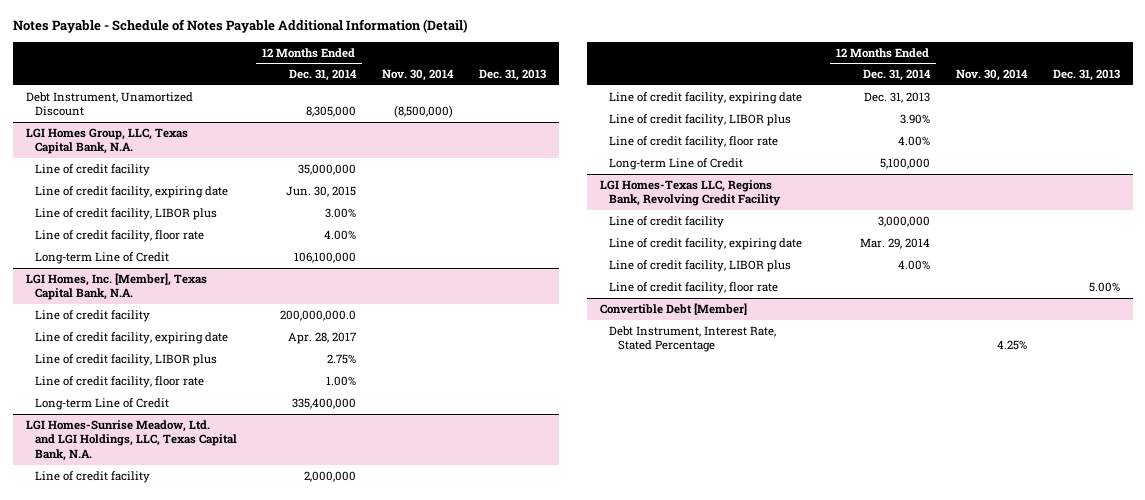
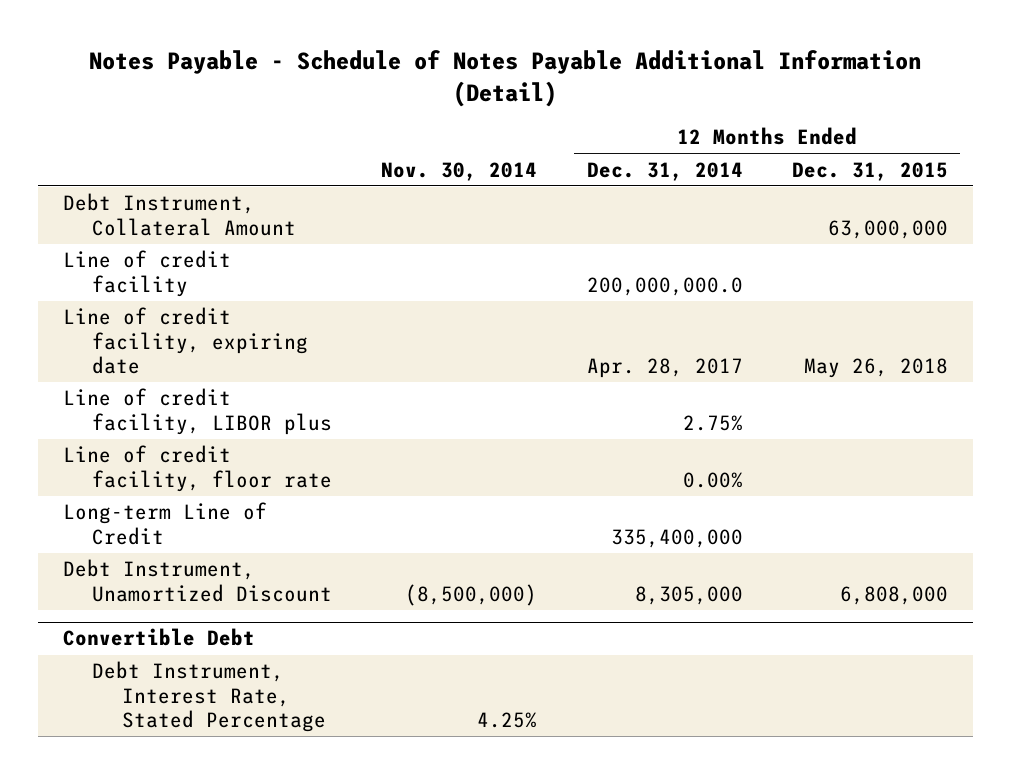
- | 12 Months Ended Dec. 31, 2014 | Nov. 30, 2014 | Dec. 31, 2013
+ | Nov. 30, 2014 | 12 Months Ended Dec. 31, 2014 | 12 Months Ended Dec. 31, 2015
- LGI Homes Group, LLC, Texas Capital Bank, N.A.
- Line of credit facility | 35,000,000 | |
- Line of credit facility, expiring date | Jun. 30, 2015 | |
- Line of credit facility, LIBOR plus | 3.00% | |
- Line of credit facility, floor rate | 4.00% | |
- Long-term Line of Credit | 106,100,000 | |
- LGI Homes, Inc. [Member], Texas Capital Bank, N.A.
+ Debt Instrument, Collateral Amount | | | 63,000,000
- Line of credit facility, floor rate | 1.00% | |
+ Line of credit facility, floor rate | | 0.00% |
- LGI Homes-Sunrise Meadow, Ltd. and LGI Holdings, LLC, Texas Capital Bank, N.A.
- Line of credit facility | 2,000,000 | |
- Line of credit facility, expiring date | Dec. 31, 2013 | |
- Line of credit facility, LIBOR plus | 3.90% | |
- Line of credit facility, floor rate | 4.00% | |
- Long-term Line of Credit | 5,100,000 | |
- LGI Homes-Texas LLC, Regions Bank, Revolving Credit Facility
- Line of credit facility | 3,000,000 | |
- Line of credit facility, expiring date | Mar. 29, 2014 | |
- Line of credit facility, LIBOR plus | 4.00% | |
- Line of credit facility, floor rate | | | 5.00%
- Convertible Debt [Member]
moved down: Debt Instrument, Unamortized Discount | (8,500,000) | 8,305,000 | 6,808,000
+ Convertible Debt

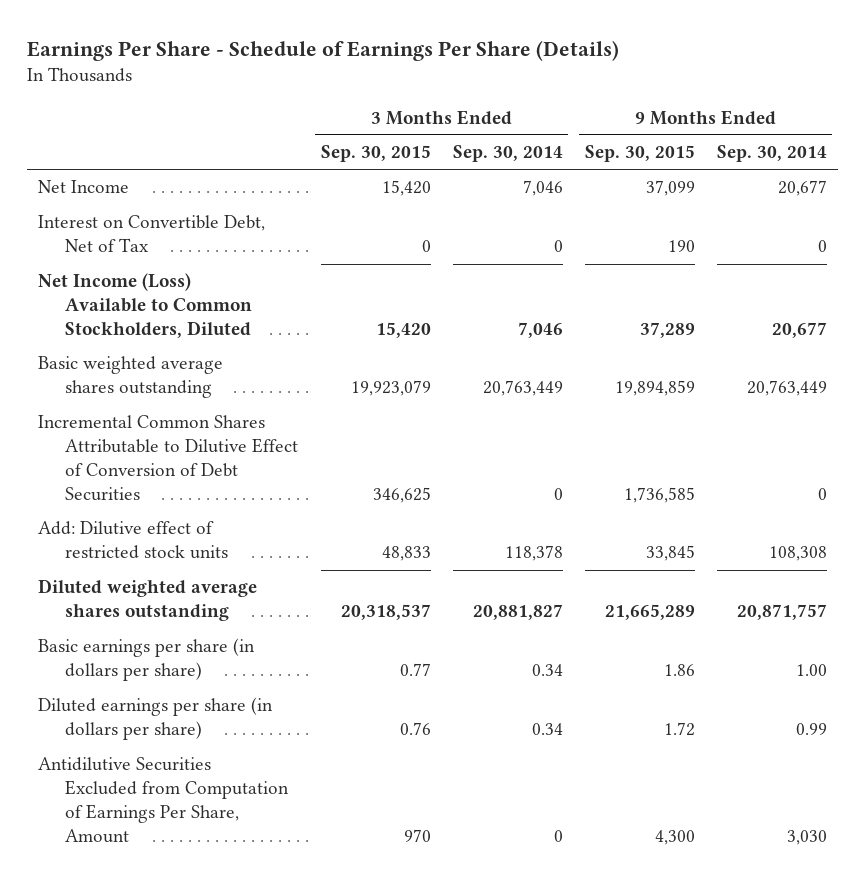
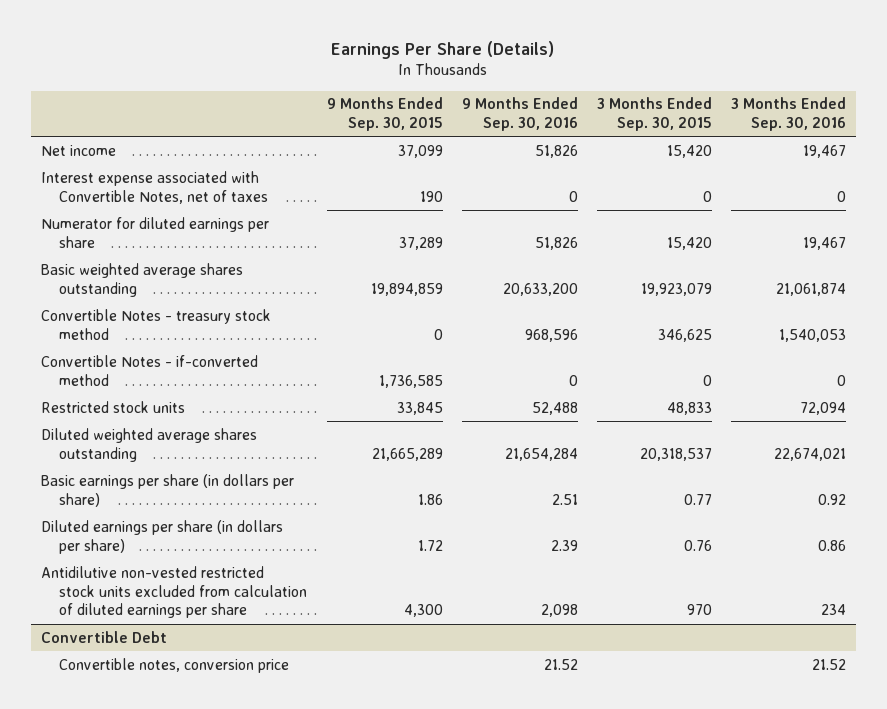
- Earnings Per Share - Schedule of Earnings Per Share (Details)
+ Earnings Per Share (Details)
- | 3 Months Ended Sep. 30, 2015 | 3 Months Ended Sep. 30, 2014 | 9 Months Ended Sep. 30, 2015 | 9 Months Ended Sep. 30, 2014
+ | 9 Months Ended Sep. 30, 2015 | 9 Months Ended Sep. 30, 2016 | 3 Months Ended Sep. 30, 2015 | 3 Months Ended Sep. 30, 2016
- Net Income | 15,420 | 7,046 | 37,099 | 20,677
- Interest on Convertible Debt, Net of Tax | 0 | 0 | 190 | 0
- Net Income (Loss) Available to Common Stockholders, Diluted | 15,420 | 7,046 | 37,289 | 20,677
+ Net income | 37,099 | 51,826 | 15,420 | 19,467
+ Interest expense associated with Convertible Notes, net of taxes | 190 | 0 | 0 | 0
+ Numerator for diluted earnings per share | 37,289 | 51,826 | 15,420 | 19,467
- Incremental Common Shares Attributable to Dilutive Effect of Conversion of Debt Securities | 346,625 | 0 | 1,736,585 | 0
- Add: Dilutive effect of restricted stock units | 48,833 | 118,378 | 33,845 | 108,308
+ Convertible Notes - treasury stock method | 0 | 968,596 | 346,625 | 1,540,053
+ Convertible Notes - if-converted method | 1,736,585 | 0 | 0 | 0
+ Restricted stock units | 33,845 | 52,488 | 48,833 | 72,094
- Antidilutive Securities Excluded from Computation of Earnings Per Share, Amount | 970 | 0 | 4,300 | 3,030
+ Antidilutive non-vested restricted stock units excluded from calculation of diluted earnings per share | 4,300 | 2,098 | 970 | 234
+ Convertible Debt
+ Convertible notes, conversion price | | 21.52 | | 21.52

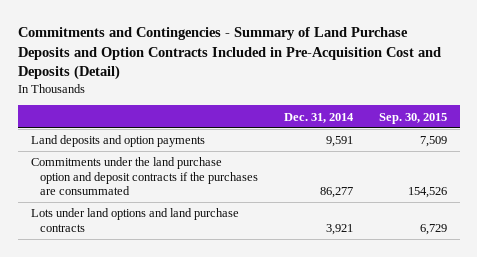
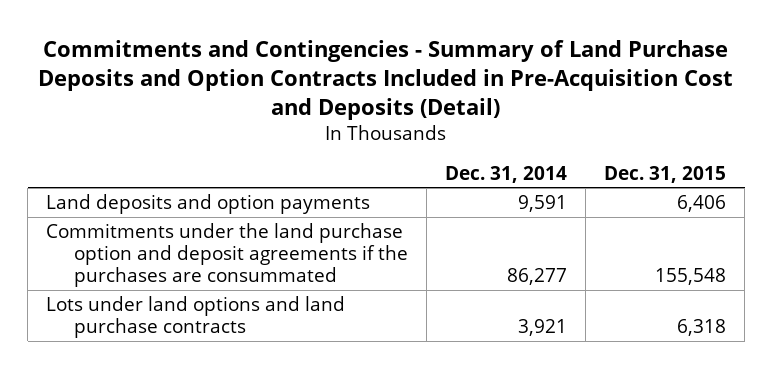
- | Dec. 31, 2014 | Sep. 30, 2015
+ | Dec. 31, 2014 | Dec. 31, 2015
- Commitments under the land purchase option and deposit contracts if the purchases are consummated | 86,277 | 154,526
+ Commitments under the land purchase option and deposit agreements if the purchases are consummated | 86,277 | 155,548

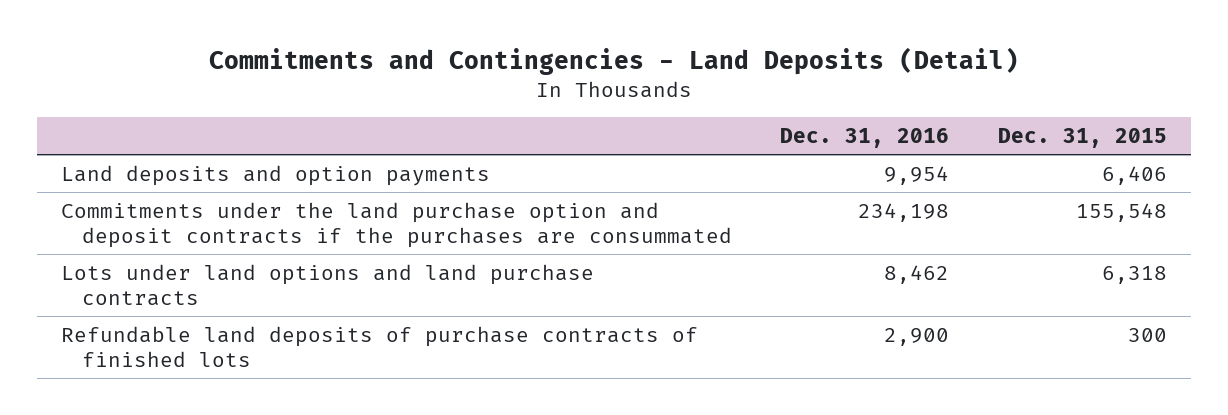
- Commitments and Contingencies - Summary of Land Purchase Deposits and Option Contracts Included in Pre-Acquisition Cost and Deposits (Detail)
+ Commitments and Contingencies - Land Deposits (Detail)
- | Dec. 31, 2014 | Dec. 31, 2015
+ | Dec. 31, 2016 | Dec. 31, 2015
- Commitments under the land purchase option and deposit agreements if the purchases are consummated | 86,277 | 155,548
+ Commitments under the land purchase option and deposit contracts if the purchases are consummated | 234,198 | 155,548
+ Refundable land deposits of purchase contracts of finished lots | 2,900 | 300

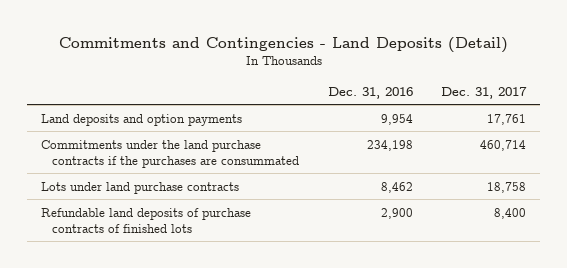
- | Dec. 31, 2016 | Dec. 31, 2015
+ | Dec. 31, 2016 | Dec. 31, 2017
- Commitments under the land purchase option and deposit contracts if the purchases are consummated | 234,198 | 155,548
- Lots under land options and land purchase contracts | 8,462 | 6,318
+ Commitments under the land purchase contracts if the purchases are consummated | 234,198 | 460,714
+ Lots under land purchase contracts | 8,462 | 18,758

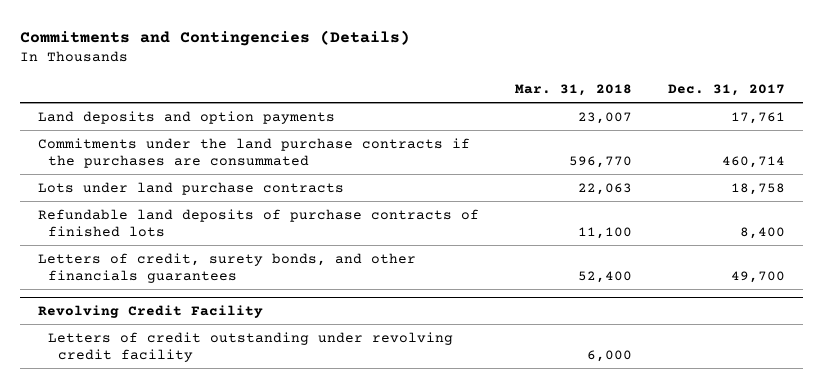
- Commitments and Contingencies - Land Deposits (Detail)
+ Commitments and Contingencies (Details)
- | Dec. 31, 2016 | Dec. 31, 2017
+ | Mar. 31, 2018 | Dec. 31, 2017
+ Letters of credit, surety bonds, and other financials guarantees | 52,400 | 49,700
+ Revolving Credit Facility
+ Letters of credit outstanding under revolving credit facility | 6,000 |

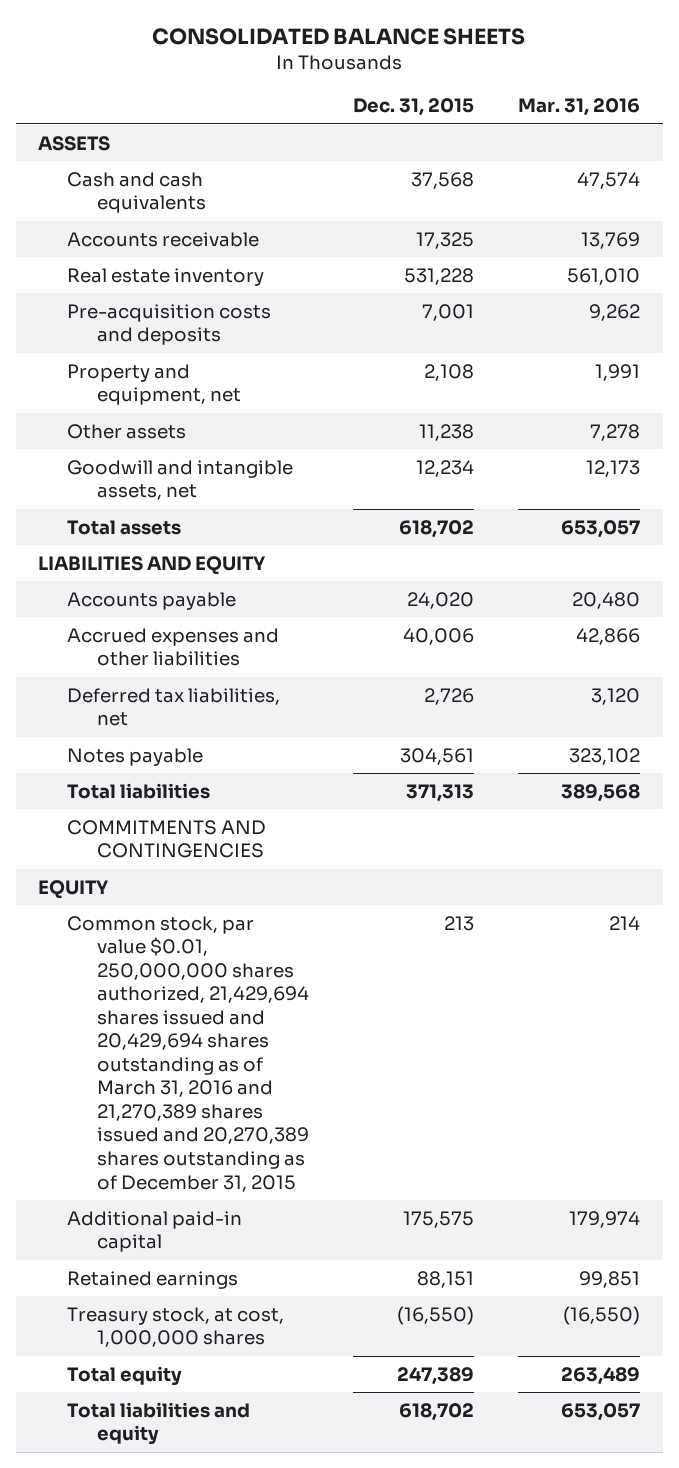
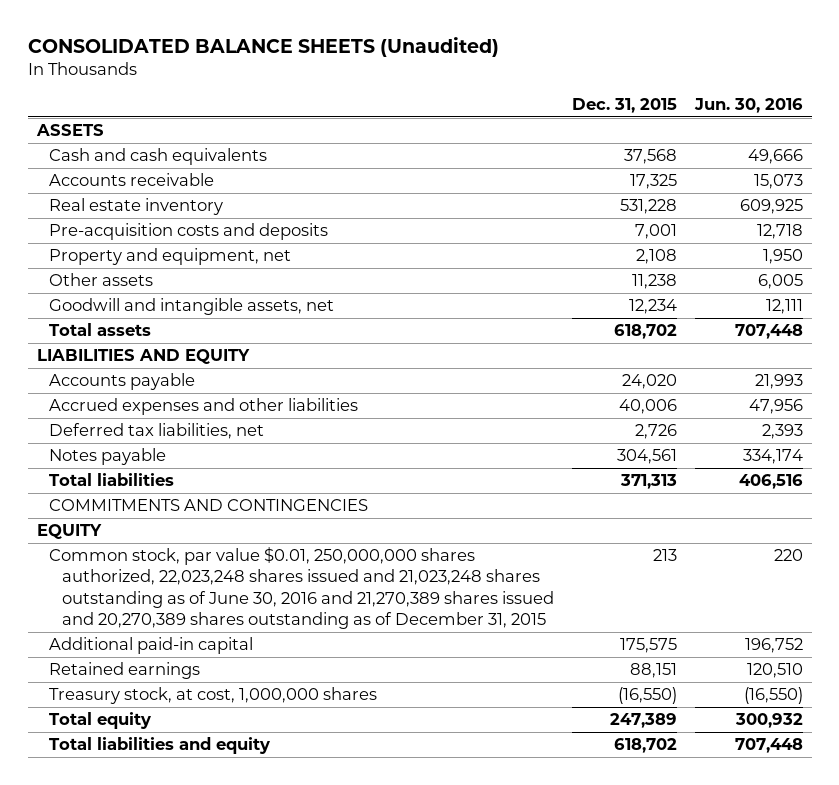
- CONSOLIDATED BALANCE SHEETS
+ CONSOLIDATED BALANCE SHEETS (Unaudited)
- | Dec. 31, 2015 | Mar. 31, 2016
+ | Dec. 31, 2015 | Jun. 30, 2016
- Common stock, par value $0.01, 250,000,000 shares authorized, 21,429,694 shares issued and 20,429,694 shares outstanding as of March 31, 2016 and 21,270,389 shares issued and 20,270,389 shares outstanding as of December 31, 2015 | 213 | 214
+ Common stock, par value $0.01, 250,000,000 shares authorized, 22,023,248 shares issued and 21,023,248 shares outstanding as of June 30, 2016 and 21,270,389 shares issued and 20,270,389 shares outstanding as of December 31, 2015 | 213 | 220

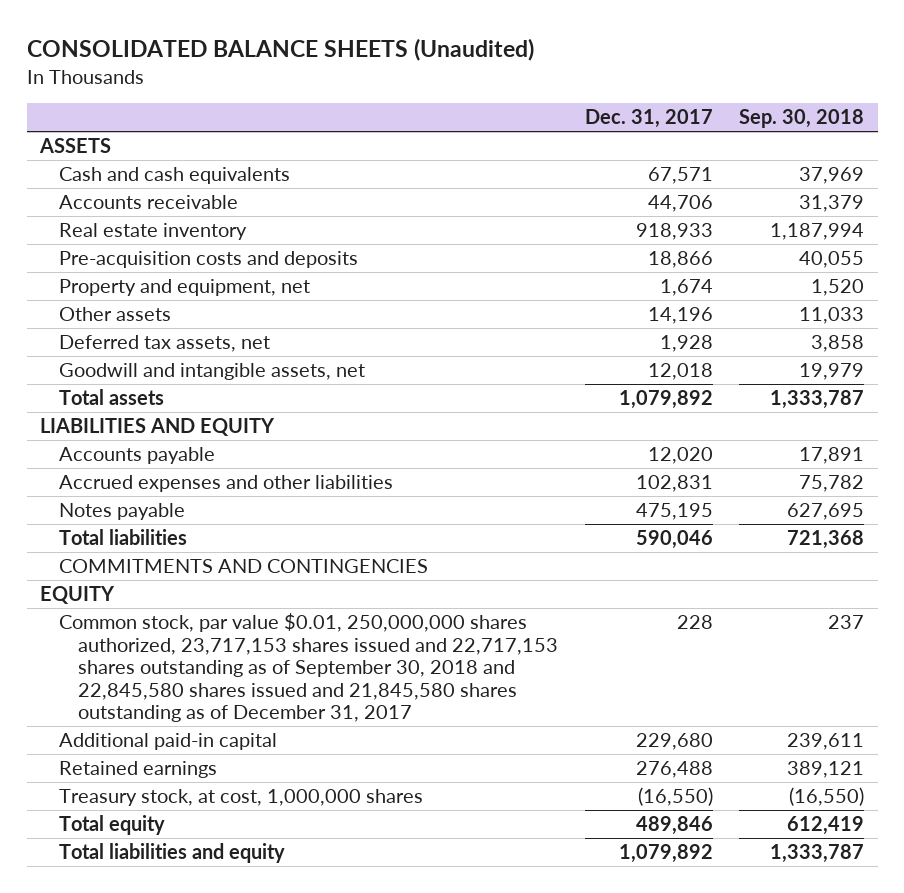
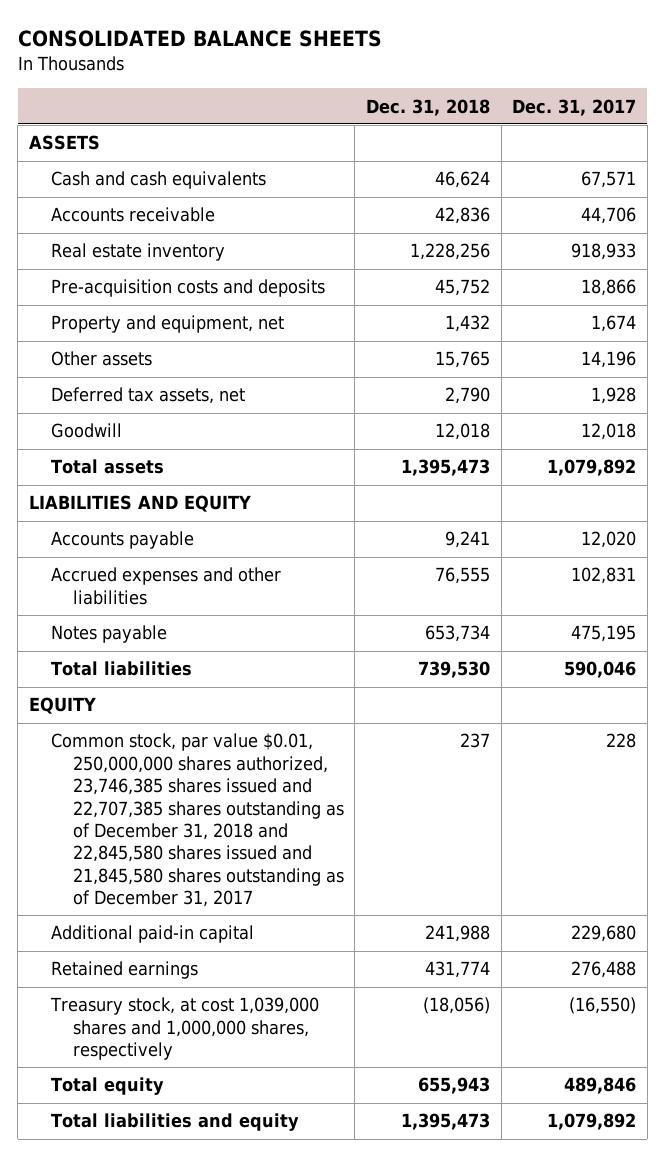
- CONSOLIDATED BALANCE SHEETS (Unaudited)
+ CONSOLIDATED BALANCE SHEETS
- | Dec. 31, 2017 | Sep. 30, 2018
+ | Dec. 31, 2018 | Dec. 31, 2017
- Goodwill and intangible assets, net | 12,018 | 19,979
+ Goodwill | 12,018 | 12,018
- COMMITMENTS AND CONTINGENCIES
- Common stock, par value $0.01, 250,000,000 shares authorized, 23,717,153 shares issued and 22,717,153 shares outstanding as of September 30, 2018 and 22,845,580 shares issued and 21,845,580 shares outstanding as of December 31, 2017 | 228 | 237
+ Common stock, par value $0.01, 250,000,000 shares authorized, 23,746,385 shares issued and 22,707,385 shares outstanding as of December 31, 2018 and 22,845,580 shares issued and 21,845,580 shares outstanding as of December 31, 2017 | 237 | 228
- Treasury stock, at cost, 1,000,000 shares | (16,550) | (16,550)
+ Treasury stock, at cost 1,039,000 shares and 1,000,000 shares, respectively | (18,056) | (16,550)

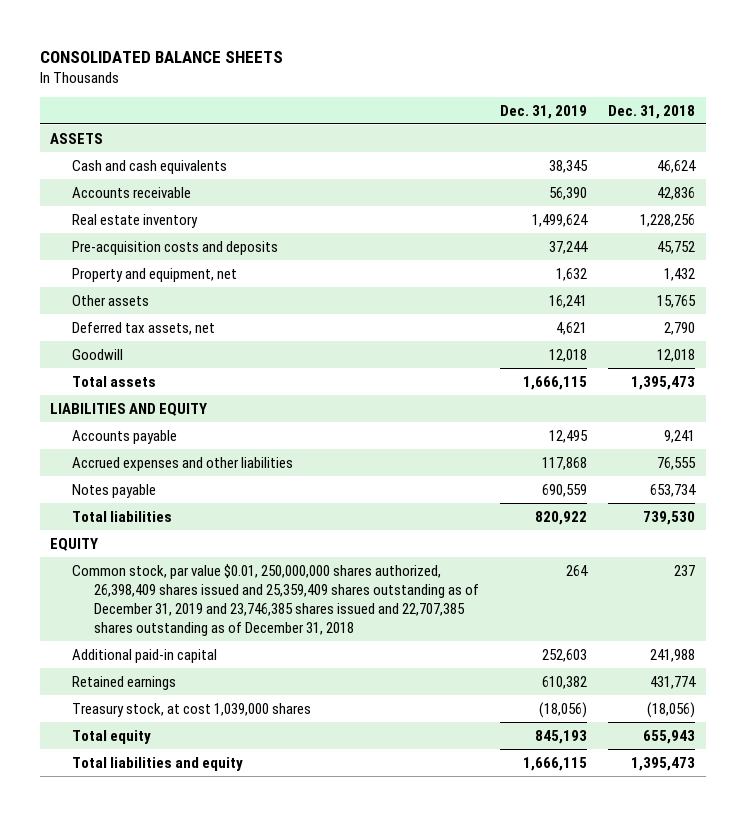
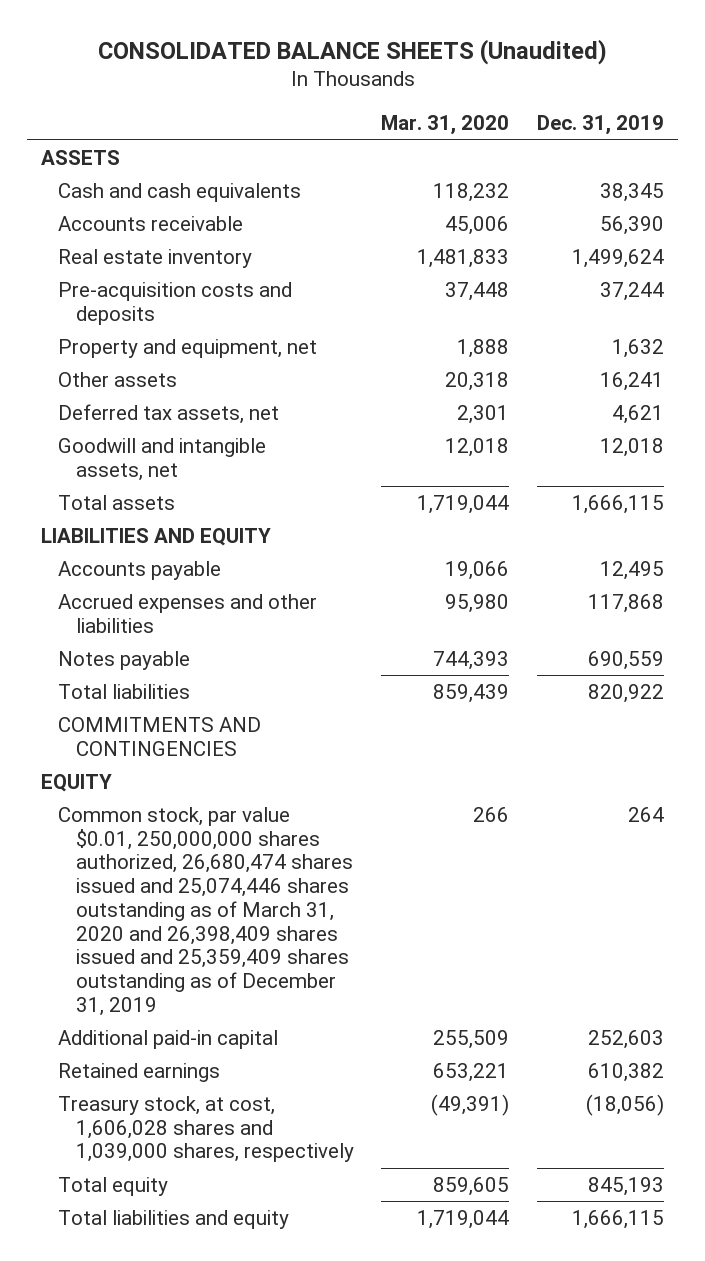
- CONSOLIDATED BALANCE SHEETS
+ CONSOLIDATED BALANCE SHEETS (Unaudited)
- | Dec. 31, 2019 | Dec. 31, 2018
+ | Mar. 31, 2020 | Dec. 31, 2019
- Goodwill | 12,018 | 12,018
+ Goodwill and intangible assets, net | 12,018 | 12,018
+ COMMITMENTS AND CONTINGENCIES
- Common stock, par value $0.01, 250,000,000 shares authorized, 26,398,409 shares issued and 25,359,409 shares outstanding as of December 31, 2019 and 23,746,385 shares issued and 22,707,385 shares outstanding as of December 31, 2018 | 264 | 237
+ Common stock, par value $0.01, 250,000,000 shares authorized, 26,680,474 shares issued and 25,074,446 shares outstanding as of March 31, 2020 and 26,398,409 shares issued and 25,359,409 shares outstanding as of December 31, 2019 | 266 | 264
- Treasury stock, at cost 1,039,000 shares | (18,056) | (18,056)
+ Treasury stock, at cost, 1,606,028 shares and 1,039,000 shares, respectively | (49,391) | (18,056)

